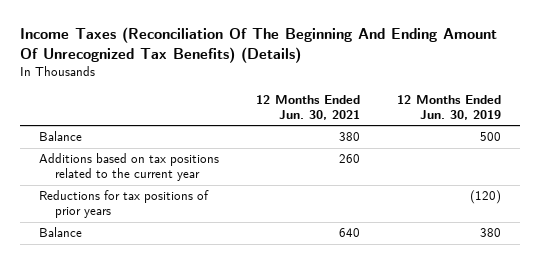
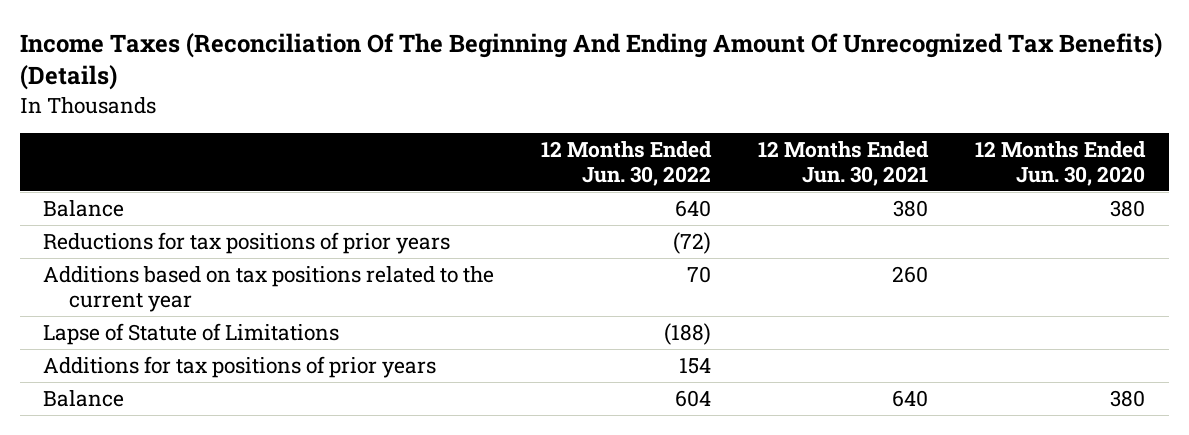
- | 12 Months Ended Jun. 30, 2021 | 12 Months Ended Jun. 30, 2019
+ | 12 Months Ended Jun. 30, 2022 | 12 Months Ended Jun. 30, 2021 | 12 Months Ended Jun. 30, 2020
moved down: Additions based on tax positions related to the current year | 70 | 260 |
+ Lapse of Statute of Limitations | (188) | |
+ Additions for tax positions of prior years | 154 | |

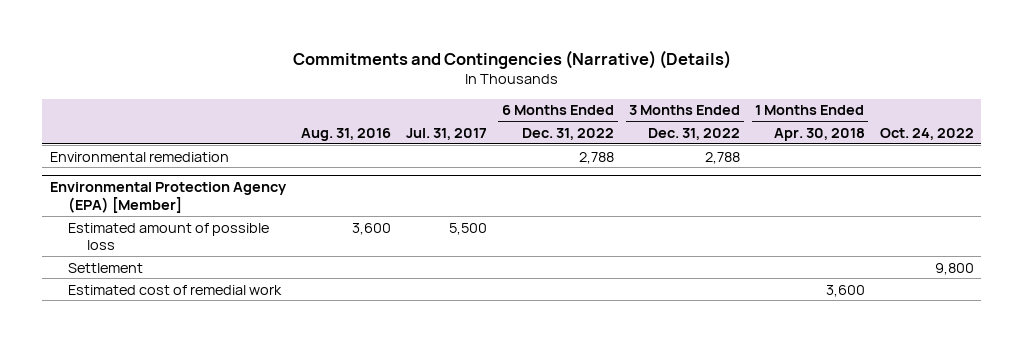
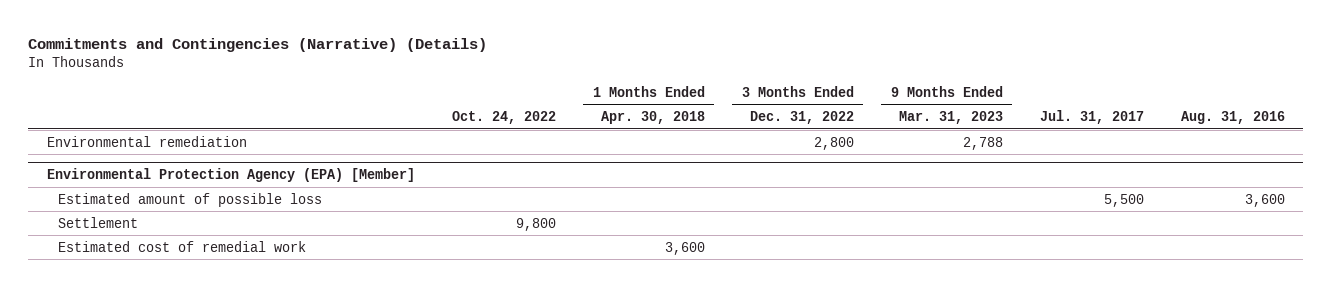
- | Aug. 31, 2016 | Jul. 31, 2017 | 6 Months Ended Dec. 31, 2022 | 3 Months Ended Dec. 31, 2022 | 1 Months Ended Apr. 30, 2018 | Oct. 24, 2022
+ | Oct. 24, 2022 | 1 Months Ended Apr. 30, 2018 | 3 Months Ended Dec. 31, 2022 | 9 Months Ended Mar. 31, 2023 | Jul. 31, 2017 | Aug. 31, 2016
- Environmental remediation | | | 2,788 | 2,788 | |
+ Environmental remediation | | | 2,800 | 2,788 | |

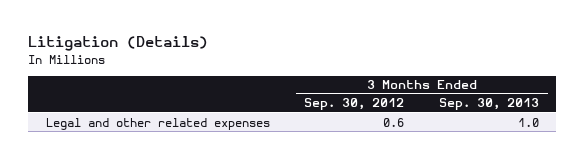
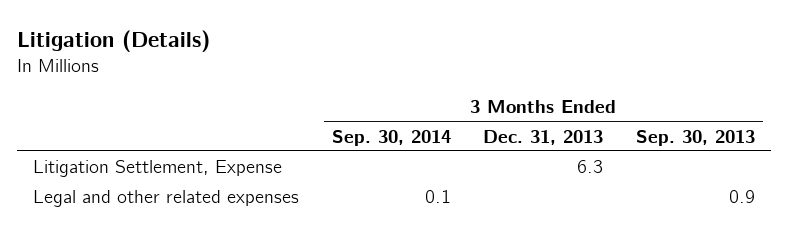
- | 3 Months Ended Sep. 30, 2012 | 3 Months Ended Sep. 30, 2013
+ | 3 Months Ended Sep. 30, 2014 | 3 Months Ended Dec. 31, 2013 | 3 Months Ended Sep. 30, 2013
- Legal and other related expenses | 0.6 | 1.0
+ Litigation Settlement, Expense | | 6.3 |
+ Legal and other related expenses | 0.1 | | 0.9

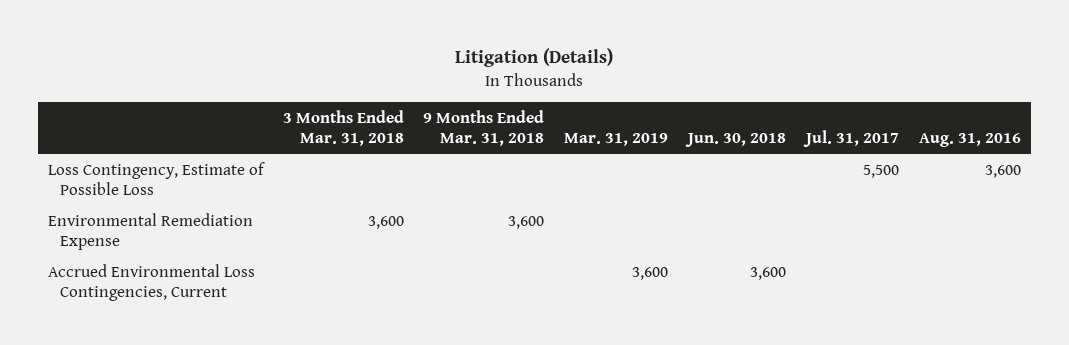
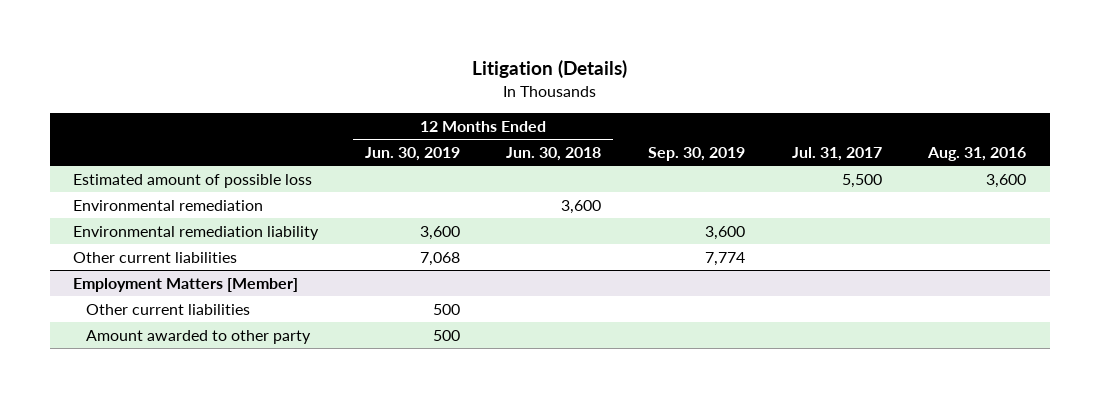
- | 3 Months Ended Mar. 31, 2018 | 9 Months Ended Mar. 31, 2018 | Mar. 31, 2019 | Jun. 30, 2018 | Jul. 31, 2017 | Aug. 31, 2016
+ | 12 Months Ended Jun. 30, 2019 | 12 Months Ended Jun. 30, 2018 | Sep. 30, 2019 | Jul. 31, 2017 | Aug. 31, 2016
- Loss Contingency, Estimate of Possible Loss | | | | | 5,500 | 3,600
- Environmental Remediation Expense | 3,600 | 3,600 | | | |
- Accrued Environmental Loss Contingencies, Current | | | 3,600 | 3,600 | |
+ Estimated amount of possible loss | | | | 5,500 | 3,600
+ Environmental remediation | | 3,600 | | |
+ Environmental remediation liability | 3,600 | | 3,600 | |
+ Other current liabilities | 7,068 | | 7,774 | |
+ Employment Matters [Member]
+ Other current liabilities | 500 | | | |
+ Amount awarded to other party | 500 | | | |

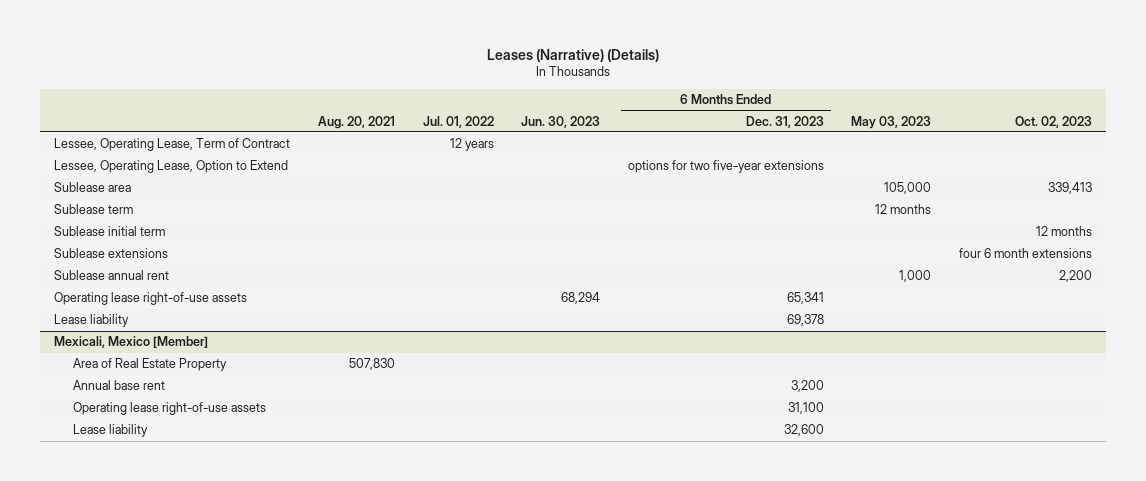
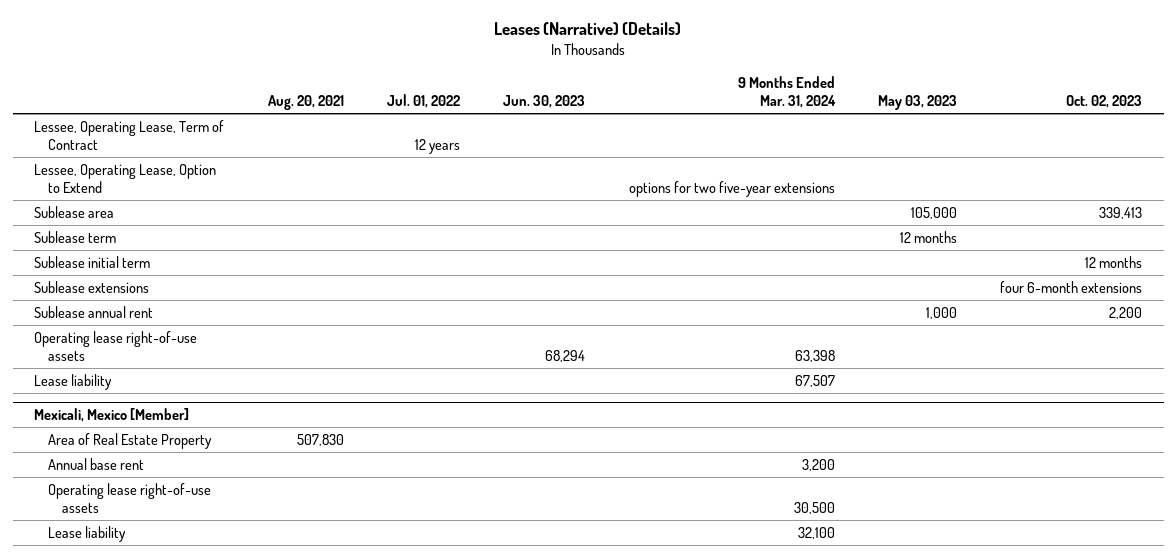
- | Aug. 20, 2021 | Jul. 01, 2022 | Jun. 30, 2023 | 6 Months Ended Dec. 31, 2023 | May 03, 2023 | Oct. 02, 2023
+ | Aug. 20, 2021 | Jul. 01, 2022 | Jun. 30, 2023 | 9 Months Ended Mar. 31, 2024 | May 03, 2023 | Oct. 02, 2023
- Sublease extensions | | | | | | four 6 month extensions
+ Sublease extensions | | | | | | four 6-month extensions

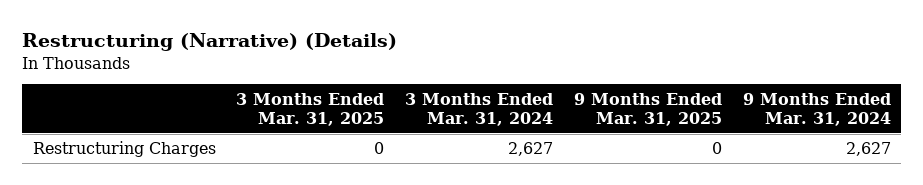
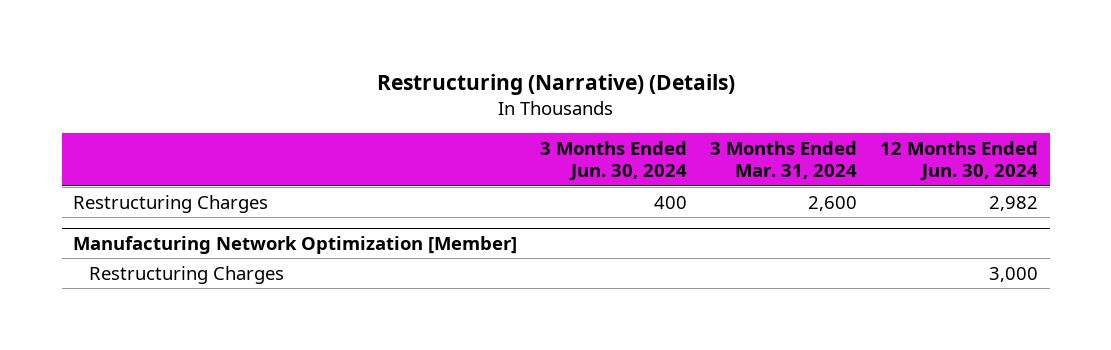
- | 3 Months Ended Mar. 31, 2025 | 3 Months Ended Mar. 31, 2024 | 9 Months Ended Mar. 31, 2025 | 9 Months Ended Mar. 31, 2024
+ | 3 Months Ended Jun. 30, 2024 | 3 Months Ended Mar. 31, 2024 | 12 Months Ended Jun. 30, 2024
- Restructuring Charges | 0 | 2,627 | 0 | 2,627
+ Restructuring Charges | 400 | 2,600 | 2,982
+ Manufacturing Network Optimization [Member]
+ Restructuring Charges | | | 3,000

